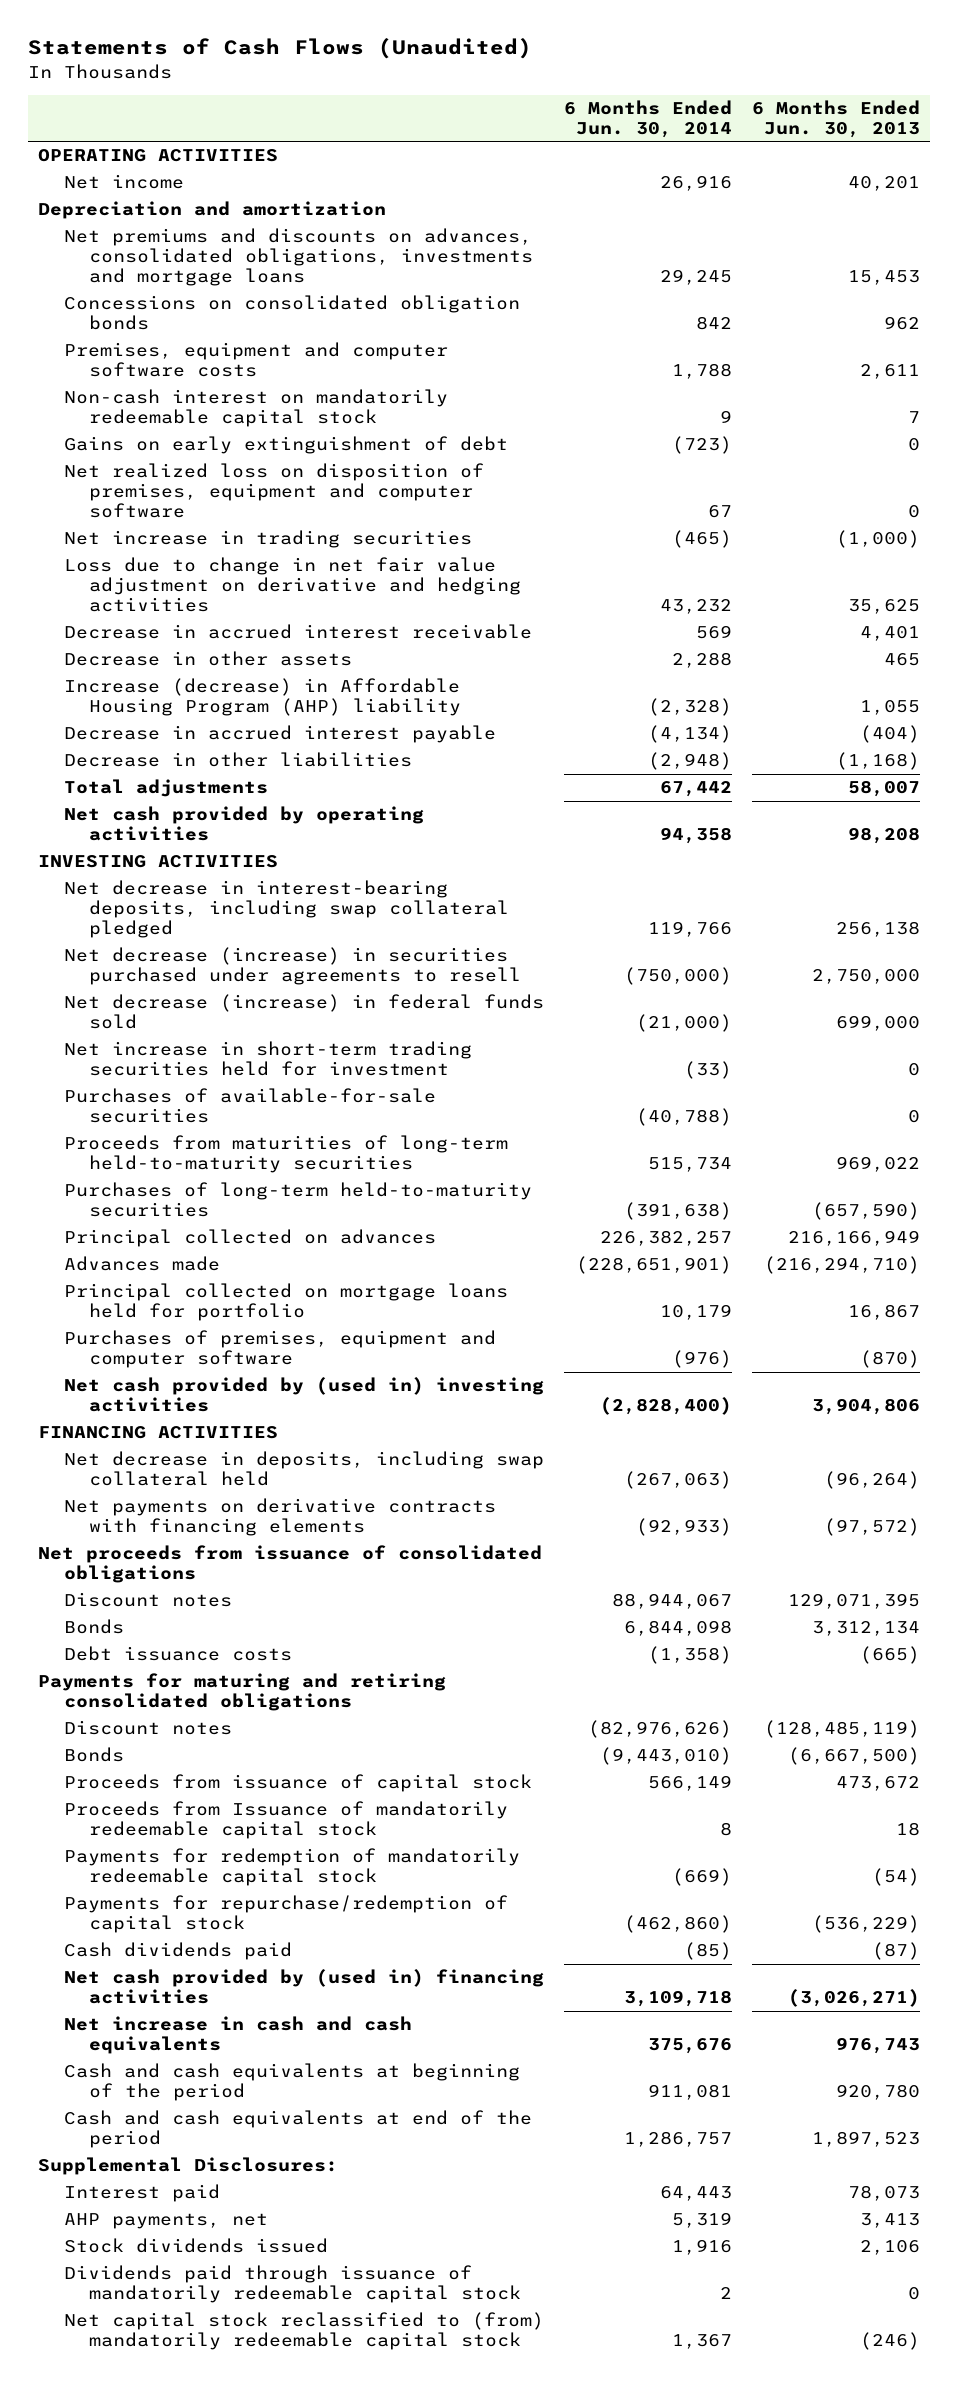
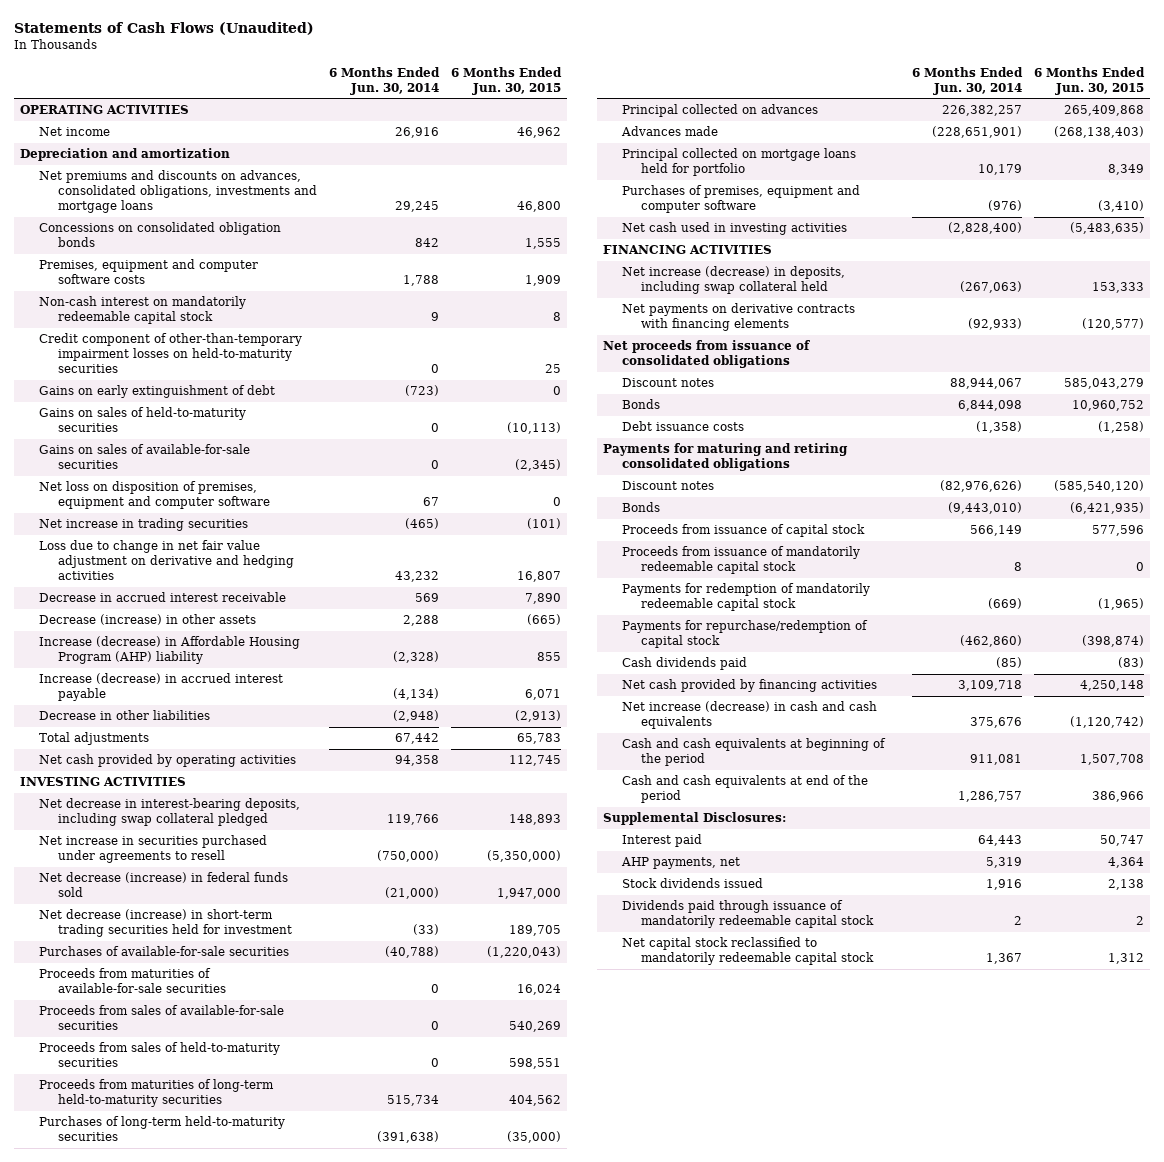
- | 6 Months Ended Jun. 30, 2014 | 6 Months Ended Jun. 30, 2013
+ | 6 Months Ended Jun. 30, 2014 | 6 Months Ended Jun. 30, 2015
+ Credit component of other-than-temporary impairment losses on held-to-maturity securities | 0 | 25
- Net realized loss on disposition of premises, equipment and computer software | 67 | 0
+ Gains on sales of held-to-maturity securities | 0 | (10,113)
+ Gains on sales of available-for-sale securities | 0 | (2,345)
+ Net loss on disposition of premises, equipment and computer software | 67 | 0
- Decrease in other assets | 2,288 | 465
+ Decrease (increase) in other assets | 2,288 | (665)
- Decrease in accrued interest payable | (4,134) | (404)
+ Increase (decrease) in accrued interest payable | (4,134) | 6,071
- Net decrease (increase) in securities purchased under agreements to resell | (750,000) | 2,750,000
+ Net increase in securities purchased under agreements to resell | (750,000) | (5,350,000)
- Net increase in short-term trading securities held for investment | (33) | 0
+ Net decrease (increase) in short-term trading securities held for investment | (33) | 189,705
+ Proceeds from maturities of available-for-sale securities | 0 | 16,024
+ Proceeds from sales of available-for-sale securities | 0 | 540,269
+ Proceeds from sales of held-to-maturity securities | 0 | 598,551
- Net cash provided by (used in) investing activities | (2,828,400) | 3,904,806
+ Net cash used in investing activities | (2,828,400) | (5,483,635)
- Net decrease in deposits, including swap collateral held | (267,063) | (96,264)
+ Net increase (decrease) in deposits, including swap collateral held | (267,063) | 153,333
- Proceeds from Issuance of mandatorily redeemable capital stock | 8 | 18
+ Proceeds from issuance of mandatorily redeemable capital stock | 8 | 0
- Net cash provided by (used in) financing activities | 3,109,718 | (3,026,271)
- Net increase in cash and cash equivalents | 375,676 | 976,743
+ Net cash provided by financing activities | 3,109,718 | 4,250,148
+ Net increase (decrease) in cash and cash equivalents | 375,676 | (1,120,742)
- Net capital stock reclassified to (from) mandatorily redeemable capital stock | 1,367 | (246)
+ Net capital stock reclassified to mandatorily redeemable capital stock | 1,367 | 1,312

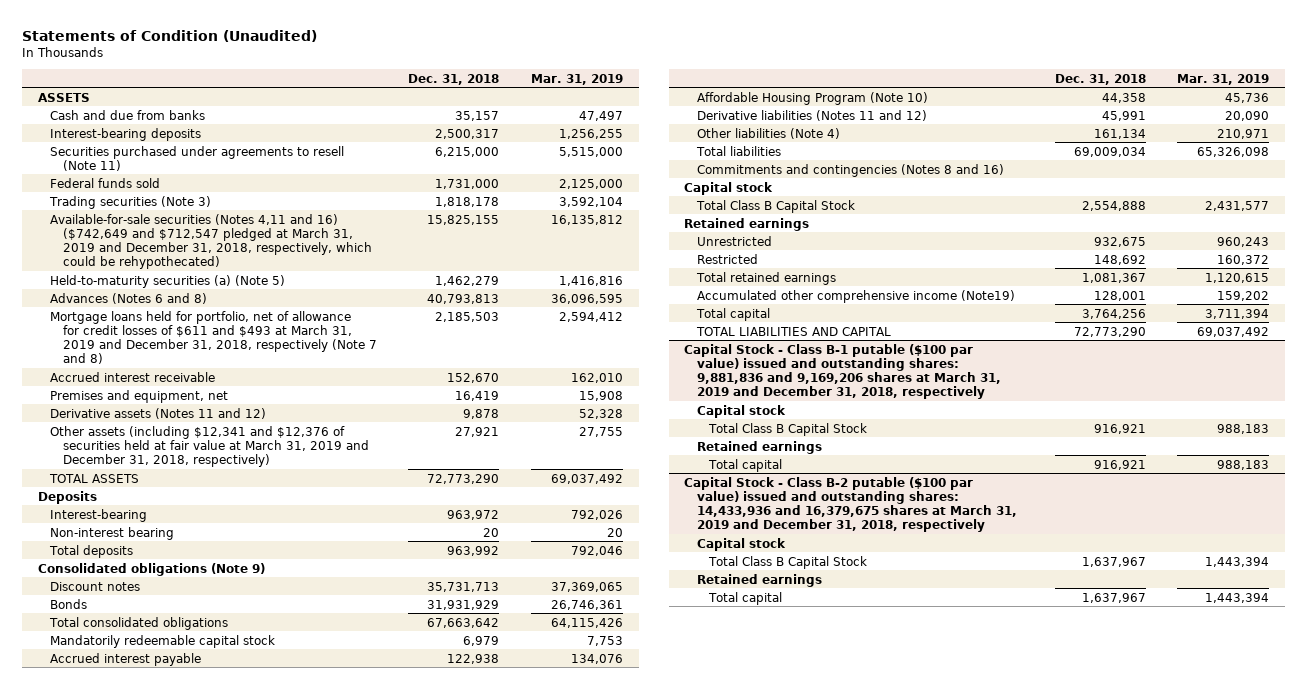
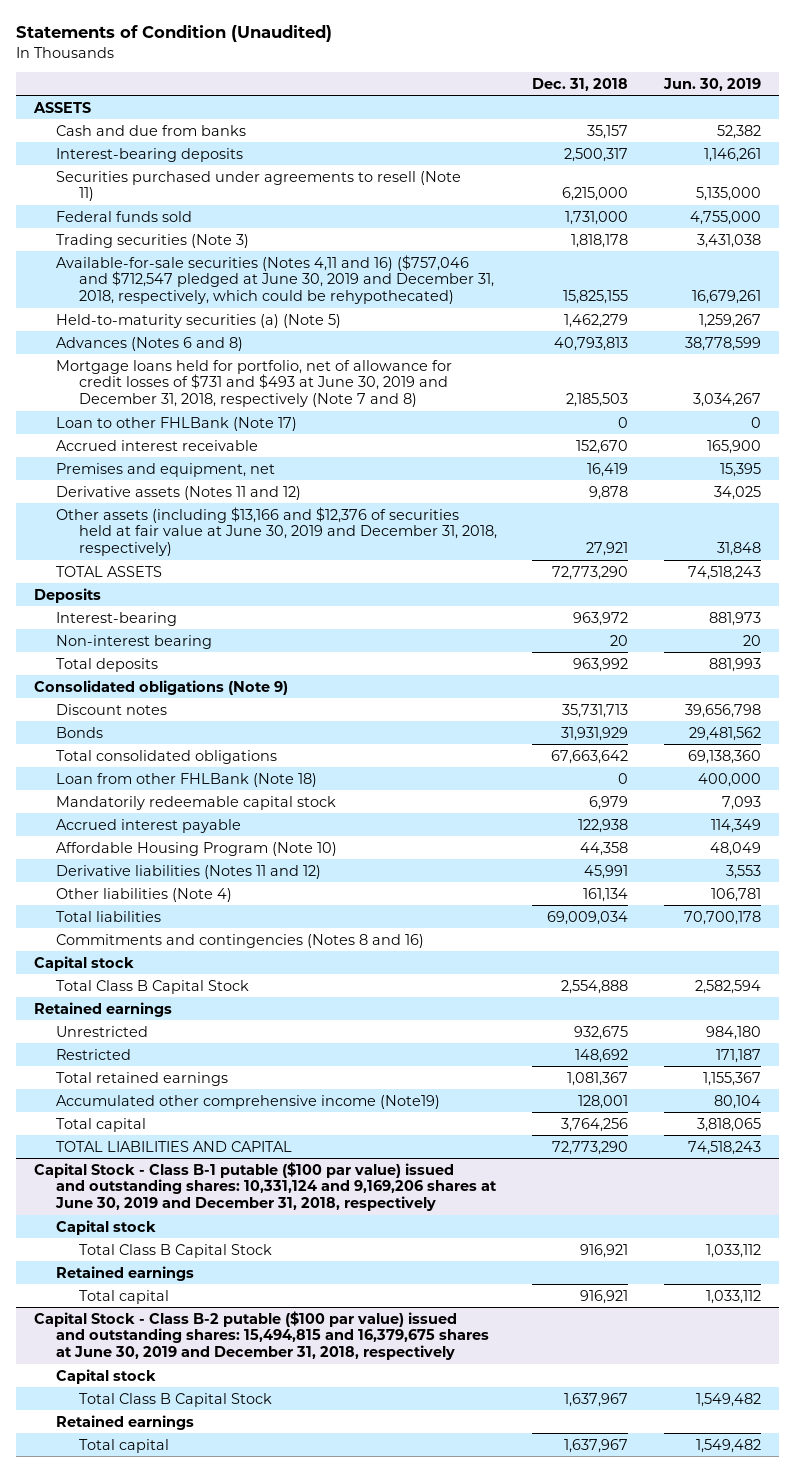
- | Dec. 31, 2018 | Mar. 31, 2019
+ | Dec. 31, 2018 | Jun. 30, 2019
- Available-for-sale securities (Notes 4,11 and 16) ($742,649 and $712,547 pledged at March 31, 2019 and December 31, 2018, respectively, which could be rehypothecated) | 15,825,155 | 16,135,812
+ Available-for-sale securities (Notes 4,11 and 16) ($757,046 and $712,547 pledged at June 30, 2019 and December 31, 2018, respectively, which could be rehypothecated) | 15,825,155 | 16,679,261
- Mortgage loans held for portfolio, net of allowance for credit losses of $611 and $493 at March 31, 2019 and December 31, 2018, respectively (Note 7 and 8) | 2,185,503 | 2,594,412
+ Mortgage loans held for portfolio, net of allowance for credit losses of $731 and $493 at June 30, 2019 and December 31, 2018, respectively (Note 7 and 8) | 2,185,503 | 3,034,267
+ Loan to other FHLBank (Note 17) | 0 | 0
- Other assets (including $12,341 and $12,376 of securities held at fair value at March 31, 2019 and December 31, 2018, respectively) | 27,921 | 27,755
+ Other assets (including $13,166 and $12,376 of securities held at fair value at June 30, 2019 and December 31, 2018, respectively) | 27,921 | 31,848
+ Loan from other FHLBank (Note 18) | 0 | 400,000
- Capital Stock - Class B-1 putable ($100 par value) issued and outstanding shares: 9,881,836 and 9,169,206 shares at March 31, 2019 and December 31, 2018, respectively
+ Capital Stock - Class B-1 putable ($100 par value) issued and outstanding shares: 10,331,124 and 9,169,206 shares at June 30, 2019 and December 31, 2018, respectively
- Capital Stock - Class B-2 putable ($100 par value) issued and outstanding shares: 14,433,936 and 16,379,675 shares at March 31, 2019 and December 31, 2018, respectively
+ Capital Stock - Class B-2 putable ($100 par value) issued and outstanding shares: 15,494,815 and 16,379,675 shares at June 30, 2019 and December 31, 2018, respectively

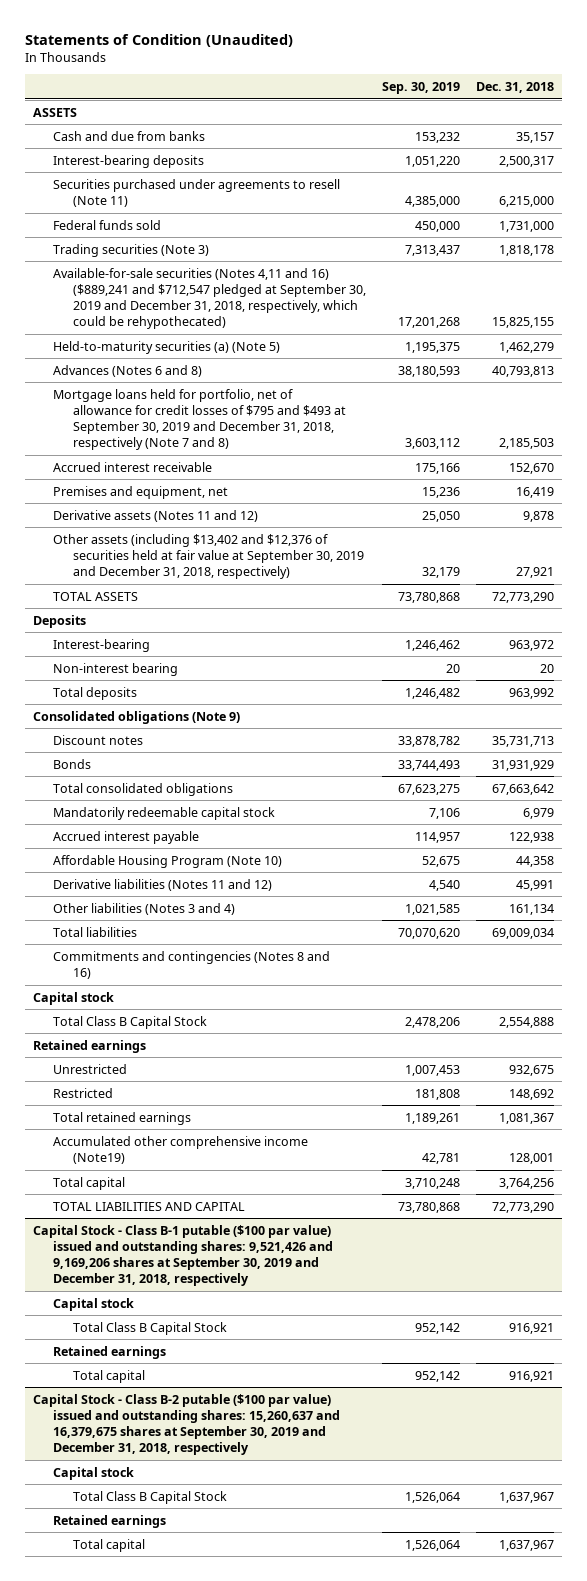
- | Dec. 31, 2018 | Jun. 30, 2019
+ | Sep. 30, 2019 | Dec. 31, 2018
- Available-for-sale securities (Notes 4,11 and 16) ($757,046 and $712,547 pledged at June 30, 2019 and December 31, 2018, respectively, which could be rehypothecated) | 15,825,155 | 16,679,261
+ Available-for-sale securities (Notes 4,11 and 16) ($889,241 and $712,547 pledged at September 30, 2019 and December 31, 2018, respectively, which could be rehypothecated) | 17,201,268 | 15,825,155
- Mortgage loans held for portfolio, net of allowance for credit losses of $731 and $493 at June 30, 2019 and December 31, 2018, respectively (Note 7 and 8) | 2,185,503 | 3,034,267
- Loan to other FHLBank (Note 17) | 0 | 0
+ Mortgage loans held for portfolio, net of allowance for credit losses of $795 and $493 at September 30, 2019 and December 31, 2018, respectively (Note 7 and 8) | 3,603,112 | 2,185,503
- Other assets (including $13,166 and $12,376 of securities held at fair value at June 30, 2019 and December 31, 2018, respectively) | 27,921 | 31,848
+ Other assets (including $13,402 and $12,376 of securities held at fair value at September 30, 2019 and December 31, 2018, respectively) | 32,179 | 27,921
- Loan from other FHLBank (Note 18) | 0 | 400,000
- Other liabilities (Note 4) | 161,134 | 106,781
+ Other liabilities (Notes 3 and 4) | 1,021,585 | 161,134
- Capital Stock - Class B-1 putable ($100 par value) issued and outstanding shares: 10,331,124 and 9,169,206 shares at June 30, 2019 and December 31, 2018, respectively
+ Capital Stock - Class B-1 putable ($100 par value) issued and outstanding shares: 9,521,426 and 9,169,206 shares at September 30, 2019 and December 31, 2018, respectively
- Capital Stock - Class B-2 putable ($100 par value) issued and outstanding shares: 15,494,815 and 16,379,675 shares at June 30, 2019 and December 31, 2018, respectively
+ Capital Stock - Class B-2 putable ($100 par value) issued and outstanding shares: 15,260,637 and 16,379,675 shares at September 30, 2019 and December 31, 2018, respectively

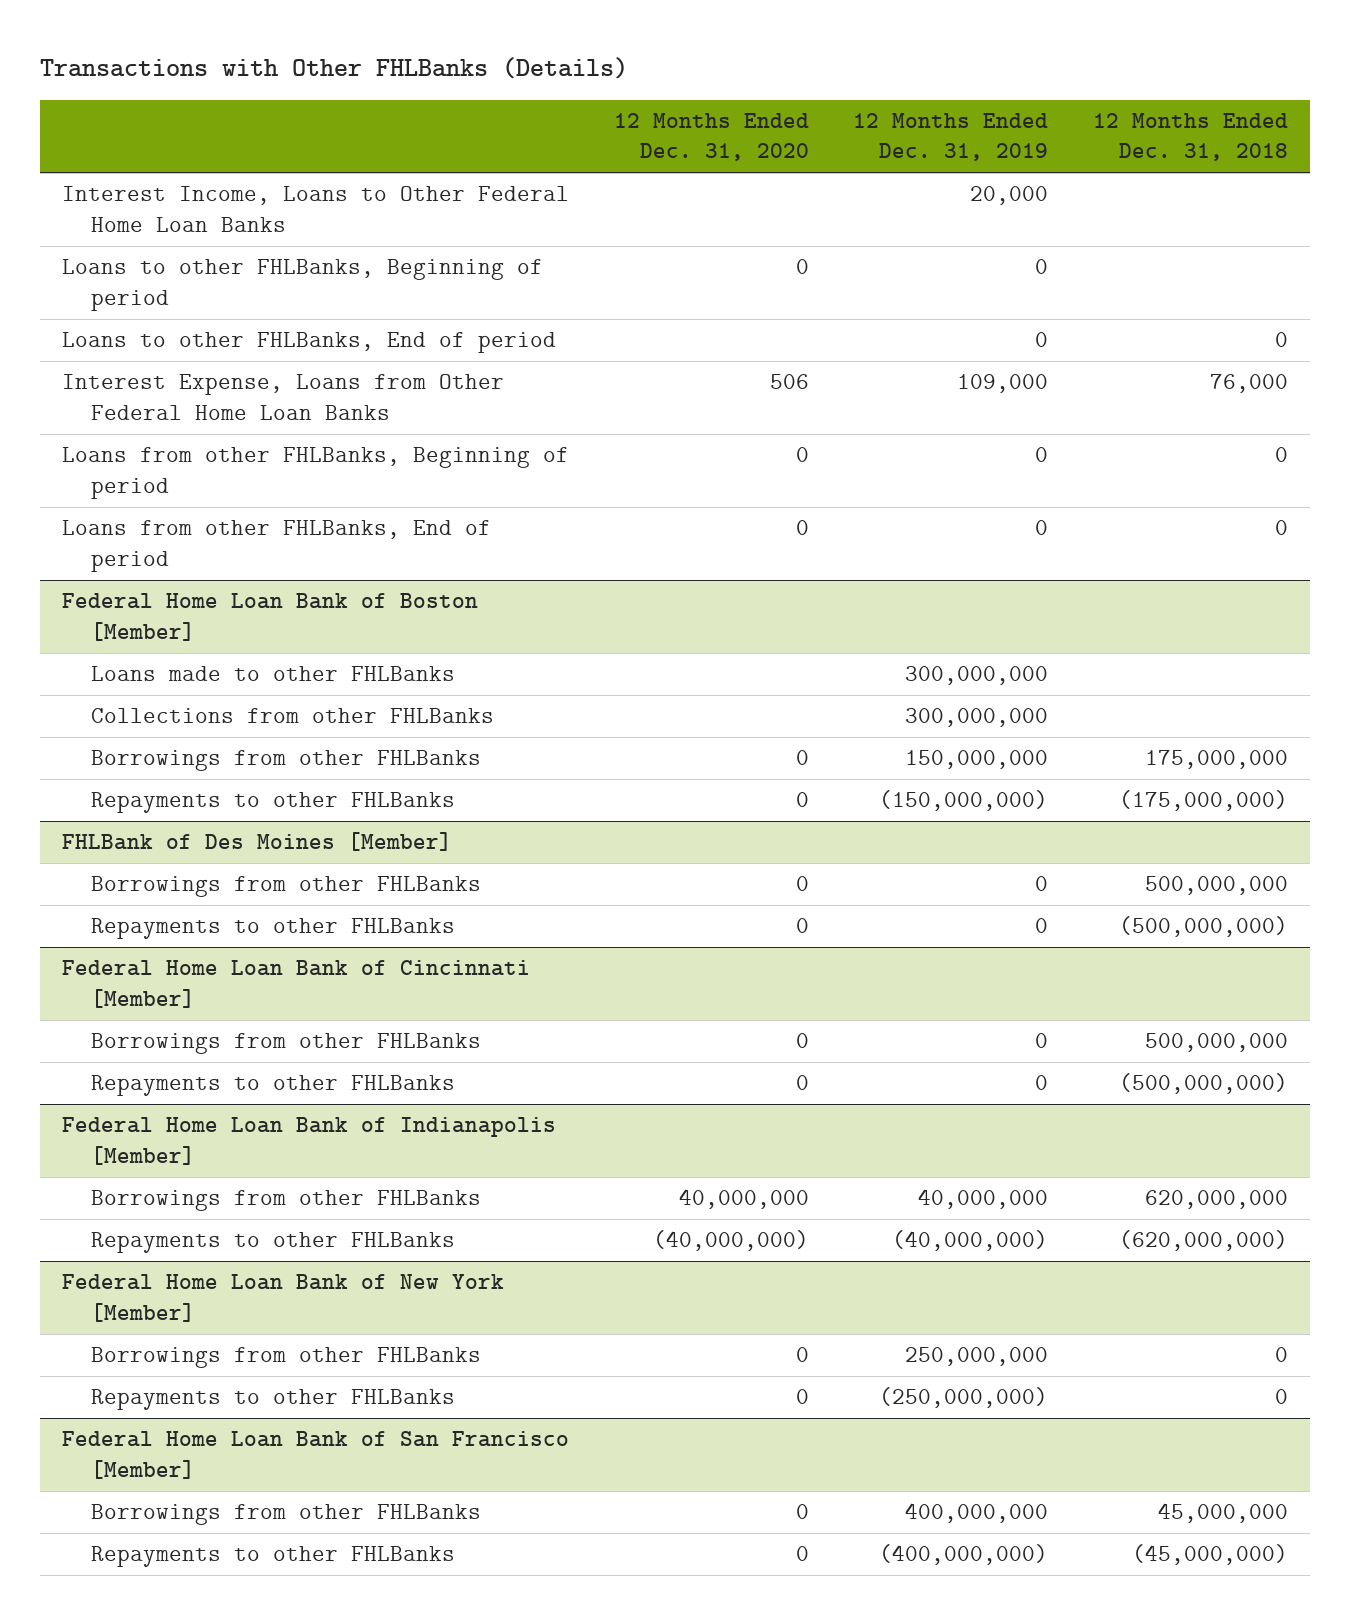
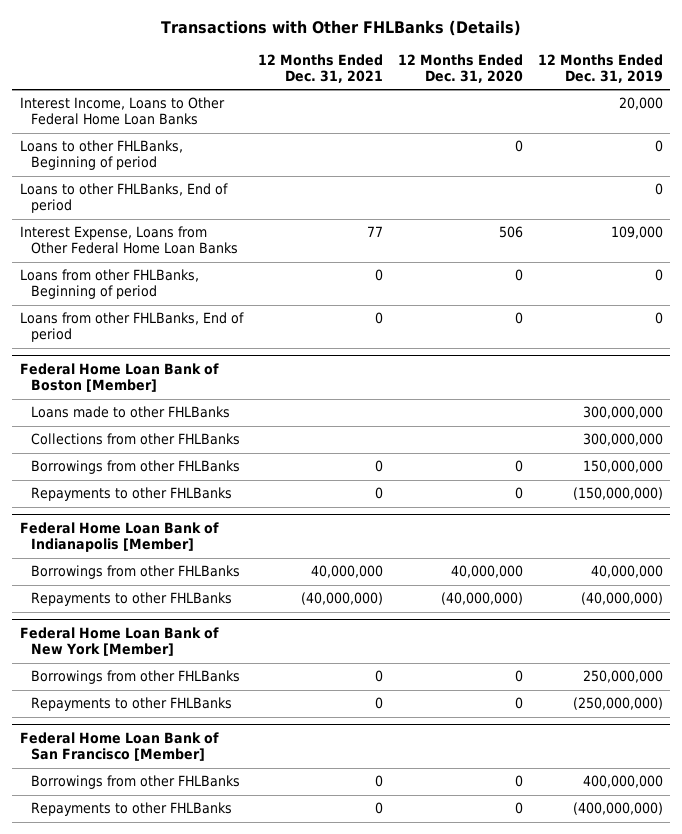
- | 12 Months Ended Dec. 31, 2020 | 12 Months Ended Dec. 31, 2019 | 12 Months Ended Dec. 31, 2018
+ | 12 Months Ended Dec. 31, 2021 | 12 Months Ended Dec. 31, 2020 | 12 Months Ended Dec. 31, 2019
- FHLBank of Des Moines [Member]
- Borrowings from other FHLBanks | 0 | 0 | 500,000,000
- Repayments to other FHLBanks | 0 | 0 | (500,000,000)
- Federal Home Loan Bank of Cincinnati [Member]
- Borrowings from other FHLBanks | 0 | 0 | 500,000,000
- Repayments to other FHLBanks | 0 | 0 | (500,000,000)

